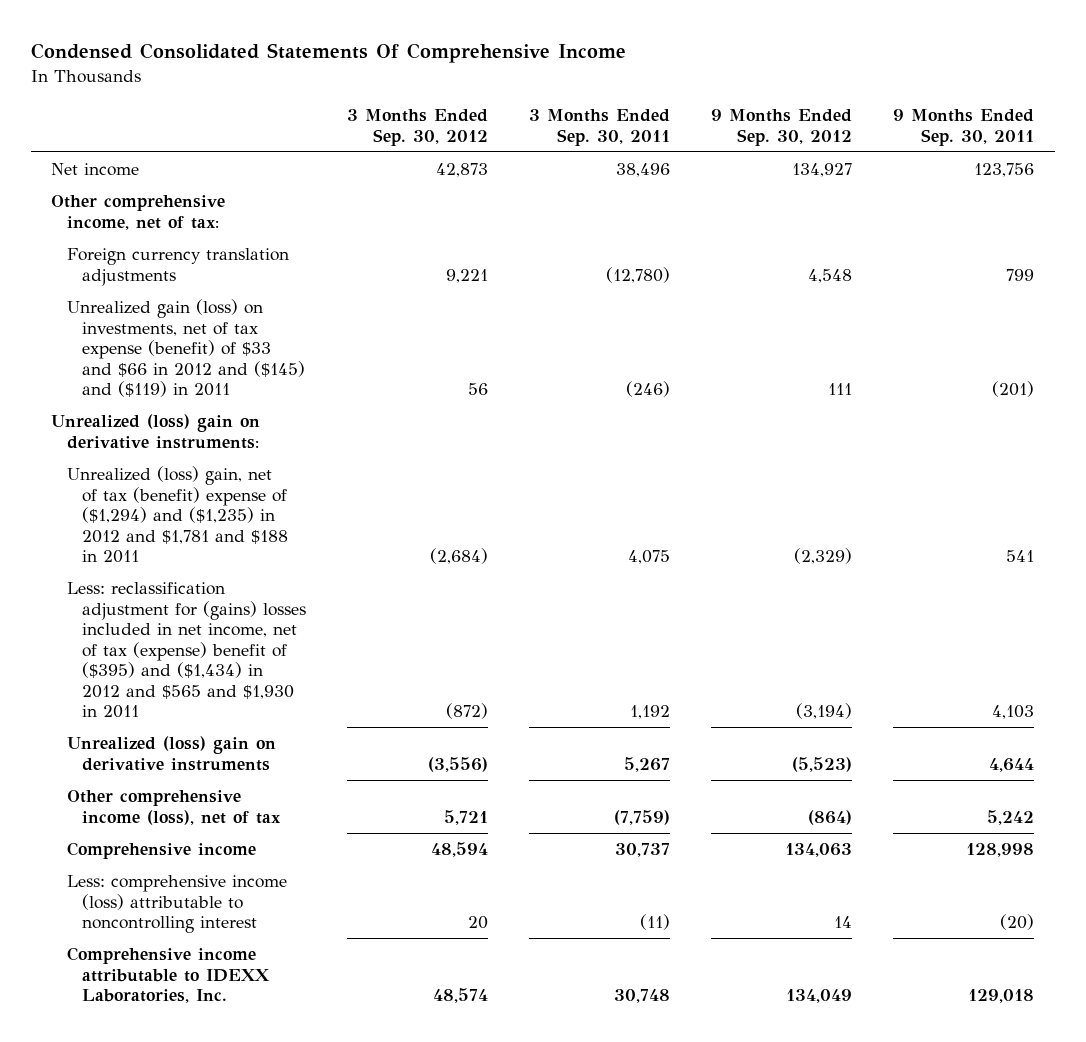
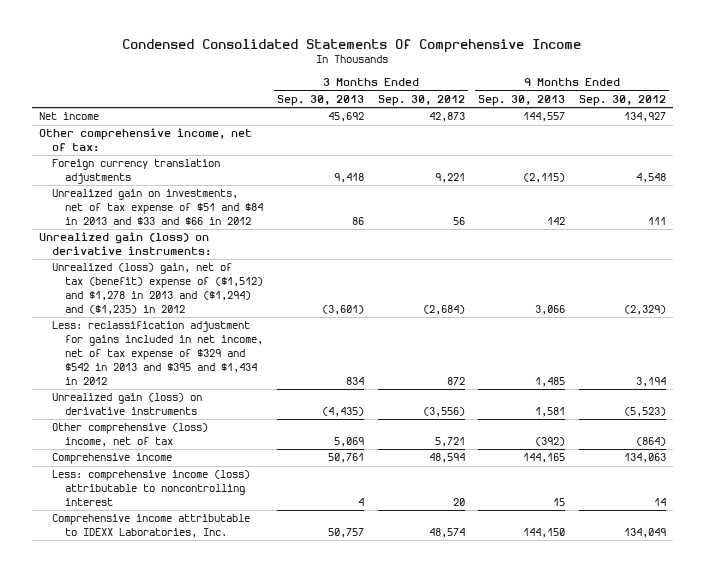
- | 3 Months Ended Sep. 30, 2012 | 3 Months Ended Sep. 30, 2011 | 9 Months Ended Sep. 30, 2012 | 9 Months Ended Sep. 30, 2011
+ | 3 Months Ended Sep. 30, 2013 | 3 Months Ended Sep. 30, 2012 | 9 Months Ended Sep. 30, 2013 | 9 Months Ended Sep. 30, 2012
- Unrealized gain (loss) on investments, net of tax expense (benefit) of $33 and $66 in 2012 and ($145) and ($119) in 2011 | 56 | (246) | 111 | (201)
- Unrealized (loss) gain on derivative instruments:
- Unrealized (loss) gain, net of tax (benefit) expense of ($1,294) and ($1,235) in 2012 and $1,781 and $188 in 2011 | (2,684) | 4,075 | (2,329) | 541
- Less: reclassification adjustment for (gains) losses included in net income, net of tax (expense) benefit of ($395) and ($1,434) in 2012 and $565 and $1,930 in 2011 | (872) | 1,192 | (3,194) | 4,103
- Unrealized (loss) gain on derivative instruments | (3,556) | 5,267 | (5,523) | 4,644
- Other comprehensive income (loss), net of tax | 5,721 | (7,759) | (864) | 5,242
+ Unrealized gain on investments, net of tax expense of $51 and $84 in 2013 and $33 and $66 in 2012 | 86 | 56 | 142 | 111
+ Unrealized gain (loss) on derivative instruments:
+ Unrealized (loss) gain, net of tax (benefit) expense of ($1,512) and $1,278 in 2013 and ($1,294) and ($1,235) in 2012 | (3,601) | (2,684) | 3,066 | (2,329)
+ Less: reclassification adjustment for gains included in net income, net of tax expense of $329 and $542 in 2013 and $395 and $1,434 in 2012 | 834 | 872 | 1,485 | 3,194
+ Unrealized gain (loss) on derivative instruments | (4,435) | (3,556) | 1,581 | (5,523)
+ Other comprehensive (loss) income, net of tax | 5,069 | 5,721 | (392) | (864)

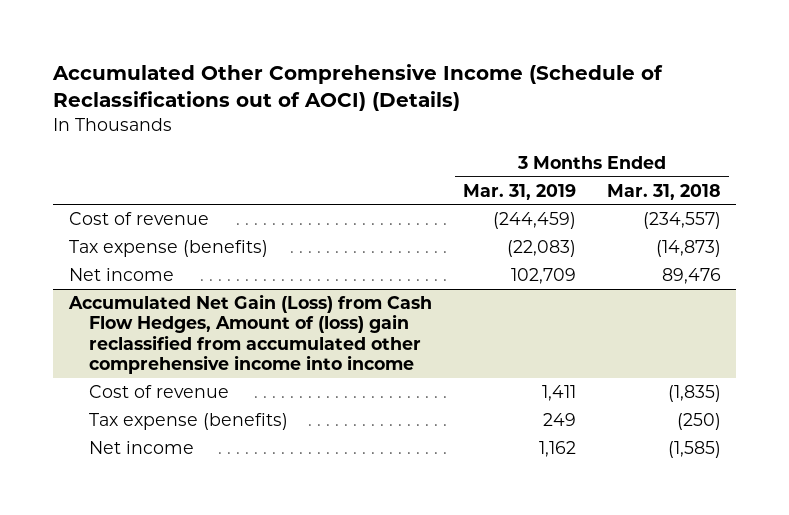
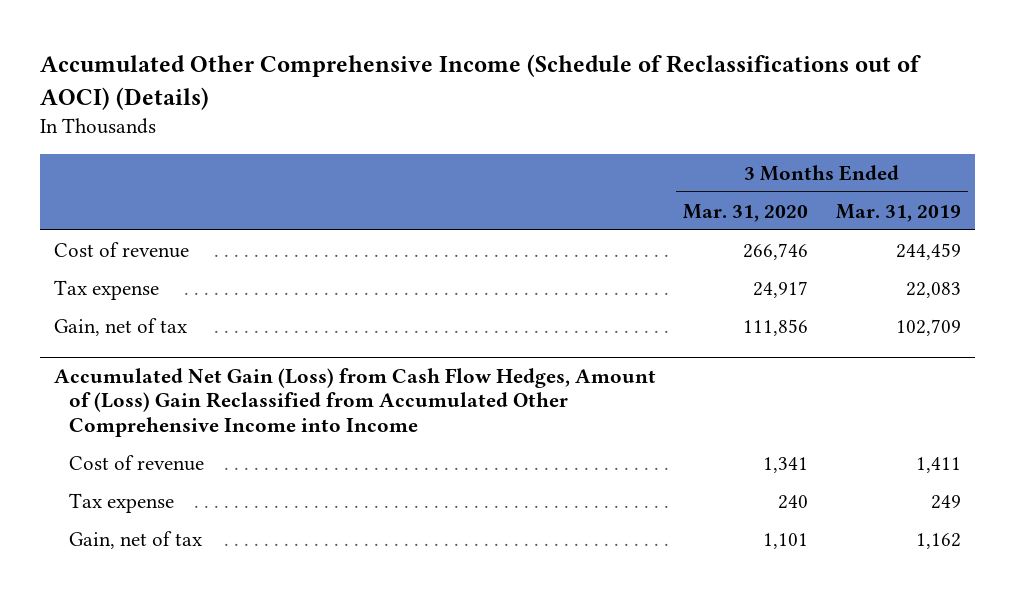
- | 3 Months Ended Mar. 31, 2019 | 3 Months Ended Mar. 31, 2018
+ | 3 Months Ended Mar. 31, 2020 | 3 Months Ended Mar. 31, 2019
- Cost of revenue | (244,459) | (234,557)
- Tax expense (benefits) | (22,083) | (14,873)
- Net income | 102,709 | 89,476
- Accumulated Net Gain (Loss) from Cash Flow Hedges, Amount of (loss) gain reclassified from accumulated other comprehensive income into income
+ Cost of revenue | 266,746 | 244,459
+ Tax expense | 24,917 | 22,083
+ Gain, net of tax | 111,856 | 102,709
+ Accumulated Net Gain (Loss) from Cash Flow Hedges, Amount of (Loss) Gain Reclassified from Accumulated Other Comprehensive Income into Income
- Tax expense (benefits) | 249 | (250)
- Net income | 1,162 | (1,585)
+ Tax expense | 240 | 249
+ Gain, net of tax | 1,101 | 1,162

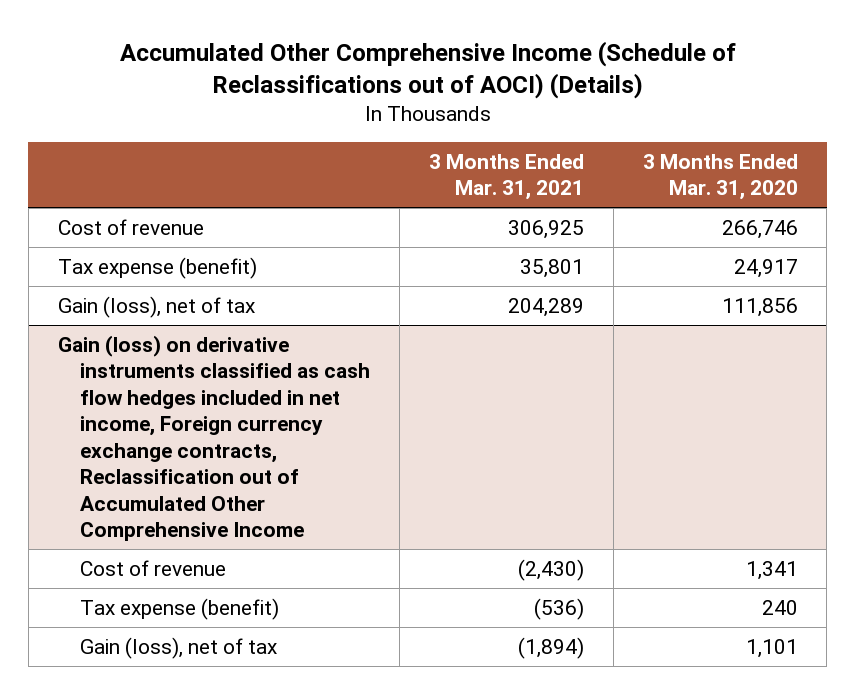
- | 3 Months Ended Mar. 31, 2020 | 3 Months Ended Mar. 31, 2019
+ | 3 Months Ended Mar. 31, 2021 | 3 Months Ended Mar. 31, 2020
- Tax expense | 24,917 | 22,083
- Gain, net of tax | 111,856 | 102,709
- Accumulated Net Gain (Loss) from Cash Flow Hedges, Amount of (Loss) Gain Reclassified from Accumulated Other Comprehensive Income into Income
+ Tax expense (benefit) | 35,801 | 24,917
+ Gain (loss), net of tax | 204,289 | 111,856
+ Gain (loss) on derivative instruments classified as cash flow hedges included in net income, Foreign currency exchange contracts, Reclassification out of Accumulated Other Comprehensive Income
- Tax expense | 240 | 249
- Gain, net of tax | 1,101 | 1,162
+ Tax expense (benefit) | (536) | 240
+ Gain (loss), net of tax | (1,894) | 1,101

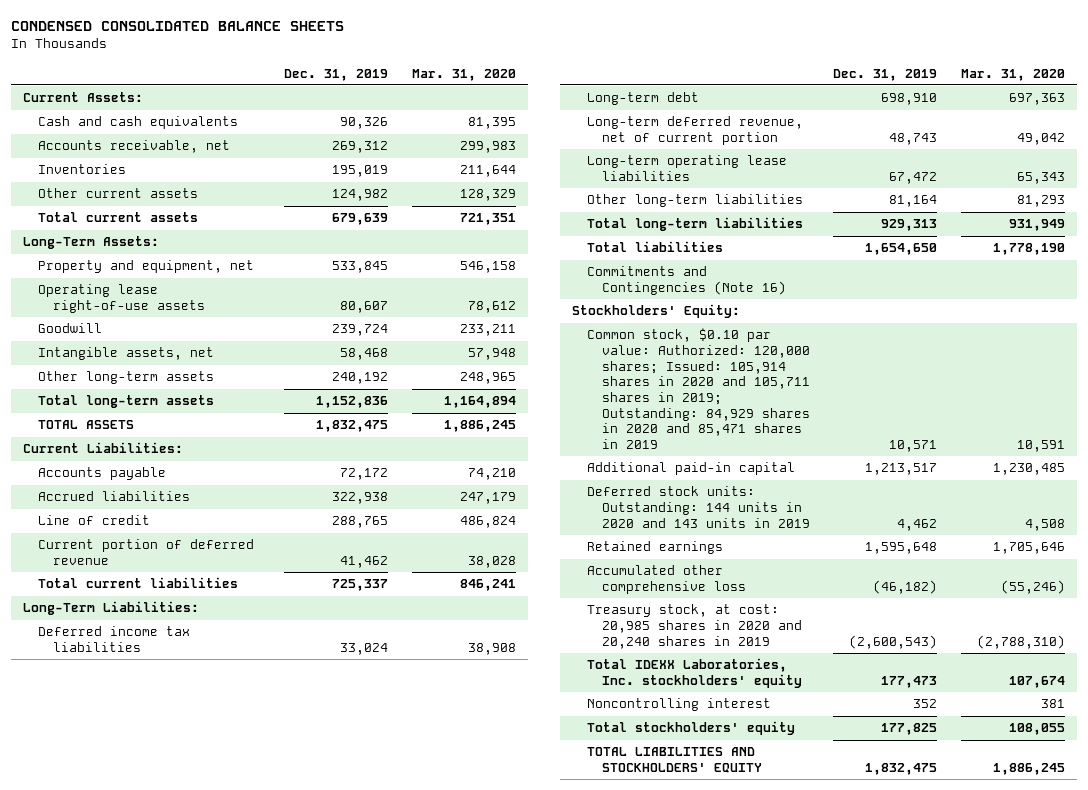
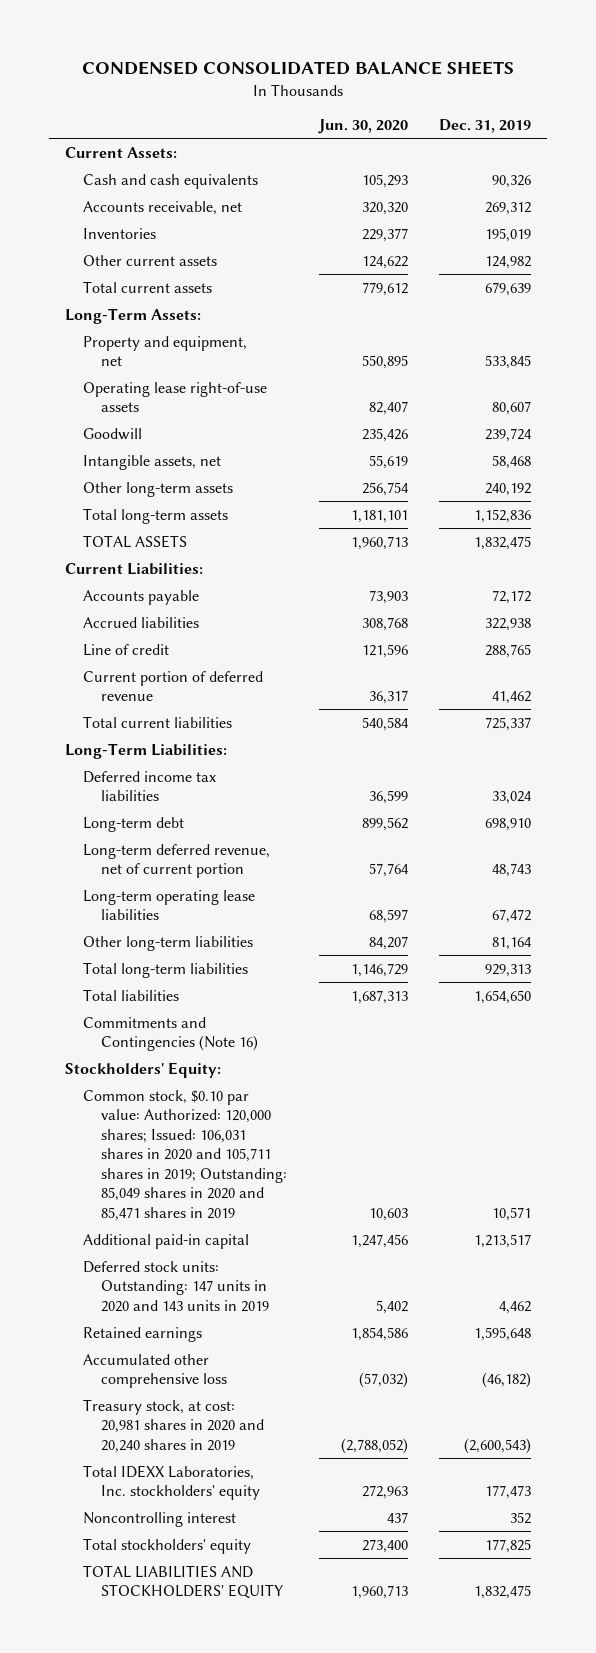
- | Dec. 31, 2019 | Mar. 31, 2020
+ | Jun. 30, 2020 | Dec. 31, 2019
- Common stock, $0.10 par value: Authorized: 120,000 shares; Issued: 105,914 shares in 2020 and 105,711 shares in 2019; Outstanding: 84,929 shares in 2020 and 85,471 shares in 2019 | 10,571 | 10,591
+ Common stock, $0.10 par value: Authorized: 120,000 shares; Issued: 106,031 shares in 2020 and 105,711 shares in 2019; Outstanding: 85,049 shares in 2020 and 85,471 shares in 2019 | 10,603 | 10,571
- Deferred stock units: Outstanding: 144 units in 2020 and 143 units in 2019 | 4,462 | 4,508
+ Deferred stock units: Outstanding: 147 units in 2020 and 143 units in 2019 | 5,402 | 4,462
- Treasury stock, at cost: 20,985 shares in 2020 and 20,240 shares in 2019 | (2,600,543) | (2,788,310)
+ Treasury stock, at cost: 20,981 shares in 2020 and 20,240 shares in 2019 | (2,788,052) | (2,600,543)

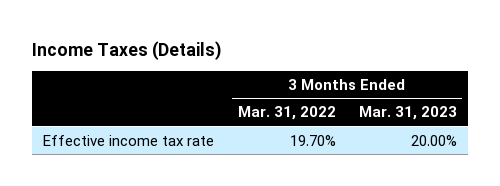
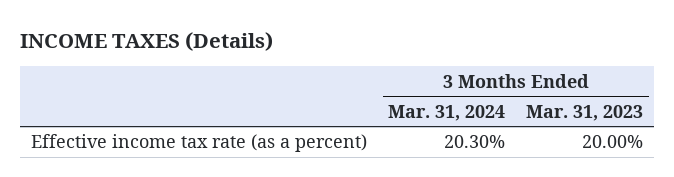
- Income Taxes (Details)
+ INCOME TAXES (Details)
- | 3 Months Ended Mar. 31, 2022 | 3 Months Ended Mar. 31, 2023
+ | 3 Months Ended Mar. 31, 2024 | 3 Months Ended Mar. 31, 2023
- Effective income tax rate | 19.70% | 20.00%
+ Effective income tax rate (as a percent) | 20.30% | 20.00%

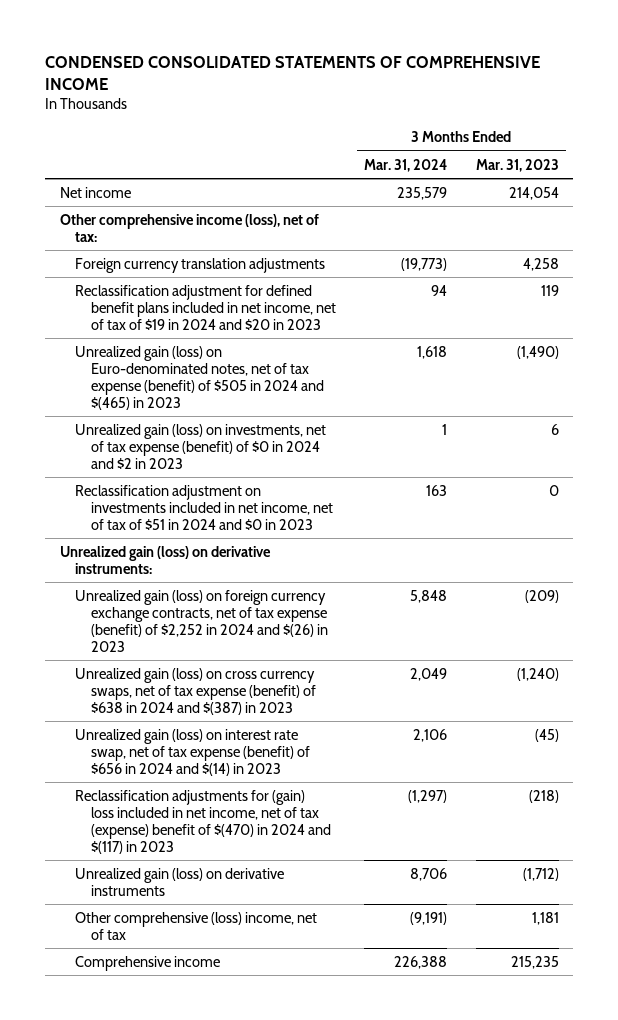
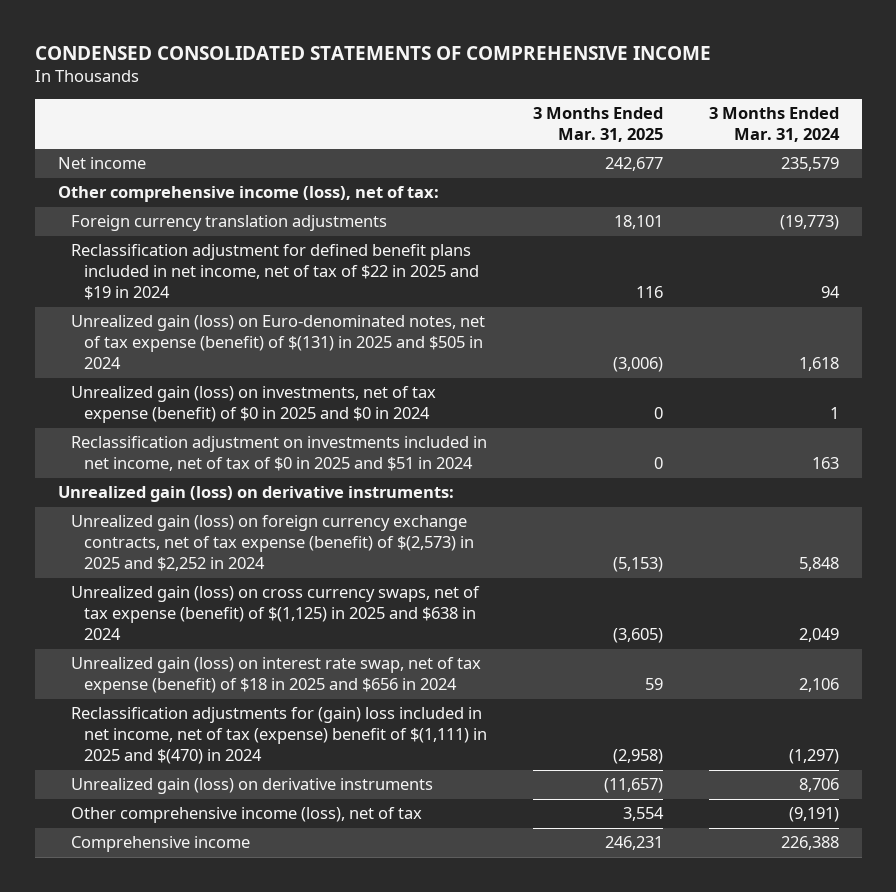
- | 3 Months Ended Mar. 31, 2024 | 3 Months Ended Mar. 31, 2023
+ | 3 Months Ended Mar. 31, 2025 | 3 Months Ended Mar. 31, 2024
- Reclassification adjustment for defined benefit plans included in net income, net of tax of $19 in 2024 and $20 in 2023 | 94 | 119
- Unrealized gain (loss) on Euro-denominated notes, net of tax expense (benefit) of $505 in 2024 and $(465) in 2023 | 1,618 | (1,490)
- Unrealized gain (loss) on investments, net of tax expense (benefit) of $0 in 2024 and $2 in 2023 | 1 | 6
- Reclassification adjustment on investments included in net income, net of tax of $51 in 2024 and $0 in 2023 | 163 | 0
+ Reclassification adjustment for defined benefit plans included in net income, net of tax of $22 in 2025 and $19 in 2024 | 116 | 94
+ Unrealized gain (loss) on Euro-denominated notes, net of tax expense (benefit) of $(131) in 2025 and $505 in 2024 | (3,006) | 1,618
+ Unrealized gain (loss) on investments, net of tax expense (benefit) of $0 in 2025 and $0 in 2024 | 0 | 1
+ Reclassification adjustment on investments included in net income, net of tax of $0 in 2025 and $51 in 2024 | 0 | 163
- Unrealized gain (loss) on foreign currency exchange contracts, net of tax expense (benefit) of $2,252 in 2024 and $(26) in 2023 | 5,848 | (209)
- Unrealized gain (loss) on cross currency swaps, net of tax expense (benefit) of $638 in 2024 and $(387) in 2023 | 2,049 | (1,240)
- Unrealized gain (loss) on interest rate swap, net of tax expense (benefit) of $656 in 2024 and $(14) in 2023 | 2,106 | (45)
- Reclassification adjustments for (gain) loss included in net income, net of tax (expense) benefit of $(470) in 2024 and $(117) in 2023 | (1,297) | (218)
+ Unrealized gain (loss) on foreign currency exchange contracts, net of tax expense (benefit) of $(2,573) in 2025 and $2,252 in 2024 | (5,153) | 5,848
+ Unrealized gain (loss) on cross currency swaps, net of tax expense (benefit) of $(1,125) in 2025 and $638 in 2024 | (3,605) | 2,049
+ Unrealized gain (loss) on interest rate swap, net of tax expense (benefit) of $18 in 2025 and $656 in 2024 | 59 | 2,106
+ Reclassification adjustments for (gain) loss included in net income, net of tax (expense) benefit of $(1,111) in 2025 and $(470) in 2024 | (2,958) | (1,297)
- Other comprehensive (loss) income, net of tax | (9,191) | 1,181
+ Other comprehensive income (loss), net of tax | 3,554 | (9,191)

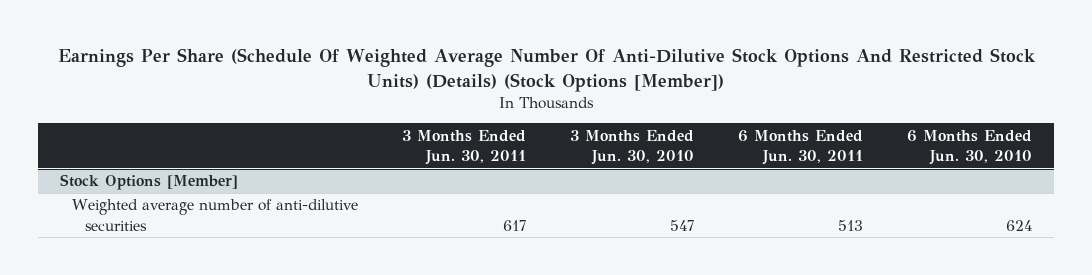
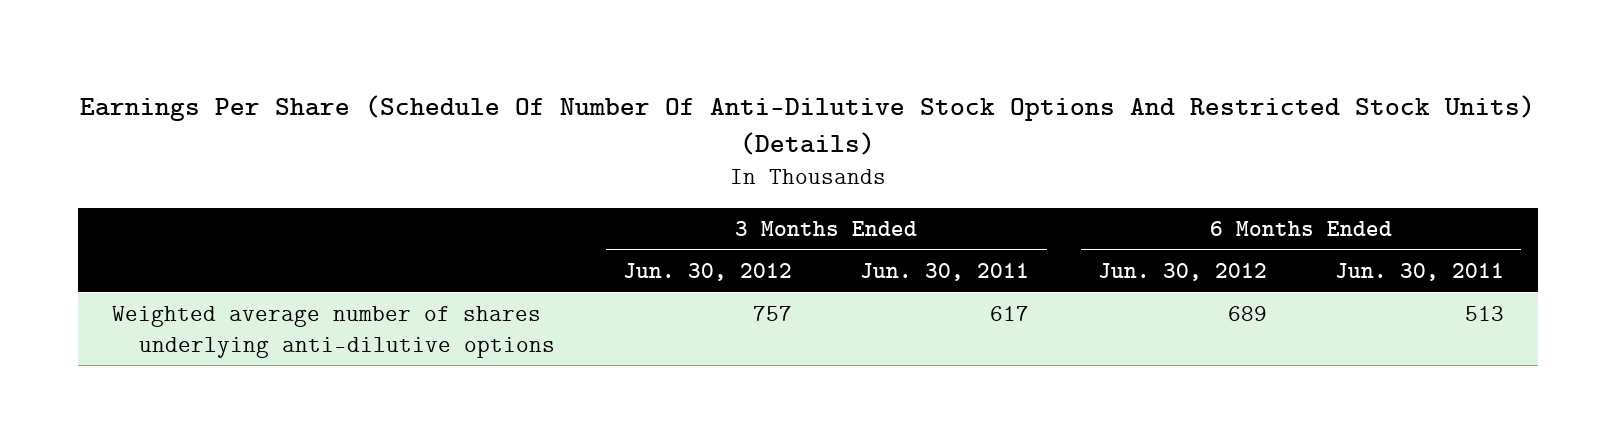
- Earnings Per Share (Schedule Of Weighted Average Number Of Anti-Dilutive Stock Options And Restricted Stock Units) (Details) (Stock Options [Member])
+ Earnings Per Share (Schedule Of Number Of Anti-Dilutive Stock Options And Restricted Stock Units) (Details)
- | 3 Months Ended Jun. 30, 2011 | 3 Months Ended Jun. 30, 2010 | 6 Months Ended Jun. 30, 2011 | 6 Months Ended Jun. 30, 2010
+ | 3 Months Ended Jun. 30, 2012 | 3 Months Ended Jun. 30, 2011 | 6 Months Ended Jun. 30, 2012 | 6 Months Ended Jun. 30, 2011
- Stock Options [Member]
- Weighted average number of anti-dilutive securities | 617 | 547 | 513 | 624
+ Weighted average number of shares underlying anti-dilutive options | 757 | 617 | 689 | 513

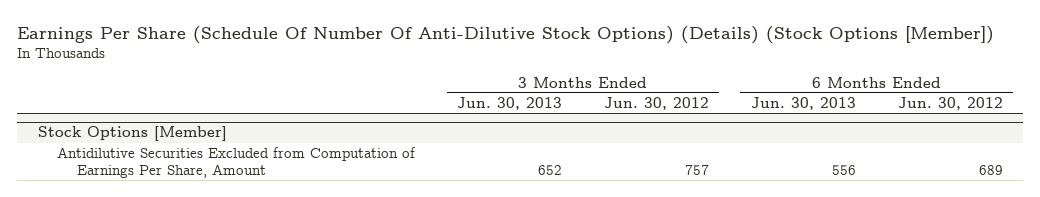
- Earnings Per Share (Schedule Of Number Of Anti-Dilutive Stock Options And Restricted Stock Units) (Details)
+ Earnings Per Share (Schedule Of Number Of Anti-Dilutive Stock Options) (Details) (Stock Options [Member])
- | 3 Months Ended Jun. 30, 2012 | 3 Months Ended Jun. 30, 2011 | 6 Months Ended Jun. 30, 2012 | 6 Months Ended Jun. 30, 2011
+ | 3 Months Ended Jun. 30, 2013 | 3 Months Ended Jun. 30, 2012 | 6 Months Ended Jun. 30, 2013 | 6 Months Ended Jun. 30, 2012
- Weighted average number of shares underlying anti-dilutive options | 757 | 617 | 689 | 513
+ Stock Options [Member]
+ Antidilutive Securities Excluded from Computation of Earnings Per Share, Amount | 652 | 757 | 556 | 689

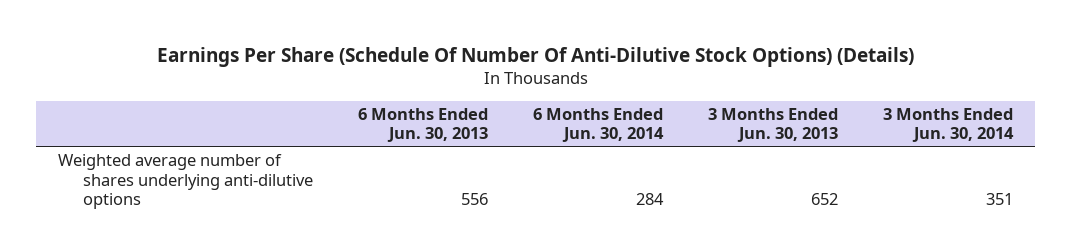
- Earnings Per Share (Schedule Of Number Of Anti-Dilutive Stock Options) (Details) (Stock Options [Member])
+ Earnings Per Share (Schedule Of Number Of Anti-Dilutive Stock Options) (Details)
- | 3 Months Ended Jun. 30, 2013 | 3 Months Ended Jun. 30, 2012 | 6 Months Ended Jun. 30, 2013 | 6 Months Ended Jun. 30, 2012
+ | 6 Months Ended Jun. 30, 2013 | 6 Months Ended Jun. 30, 2014 | 3 Months Ended Jun. 30, 2013 | 3 Months Ended Jun. 30, 2014
- Stock Options [Member]
- Antidilutive Securities Excluded from Computation of Earnings Per Share, Amount | 652 | 757 | 556 | 689
+ Weighted average number of shares underlying anti-dilutive options | 556 | 284 | 652 | 351

